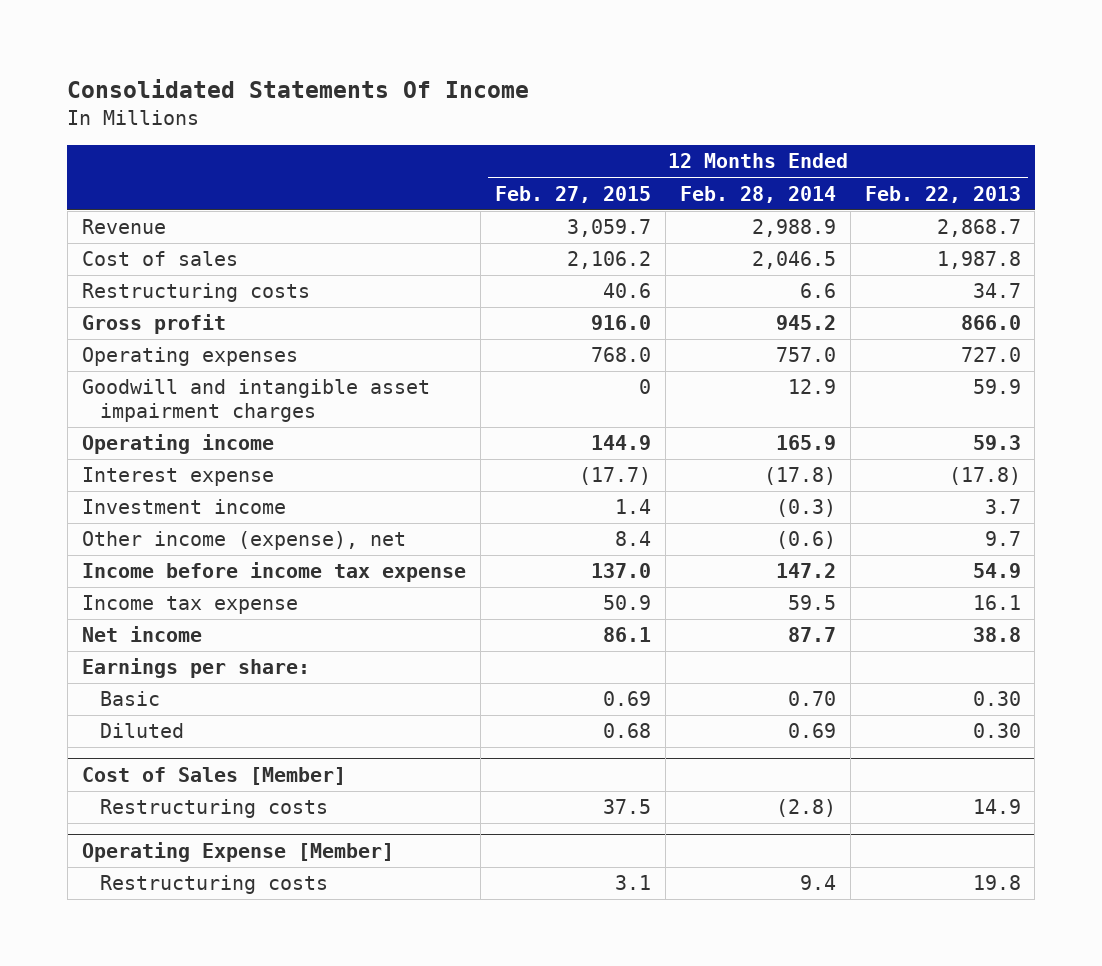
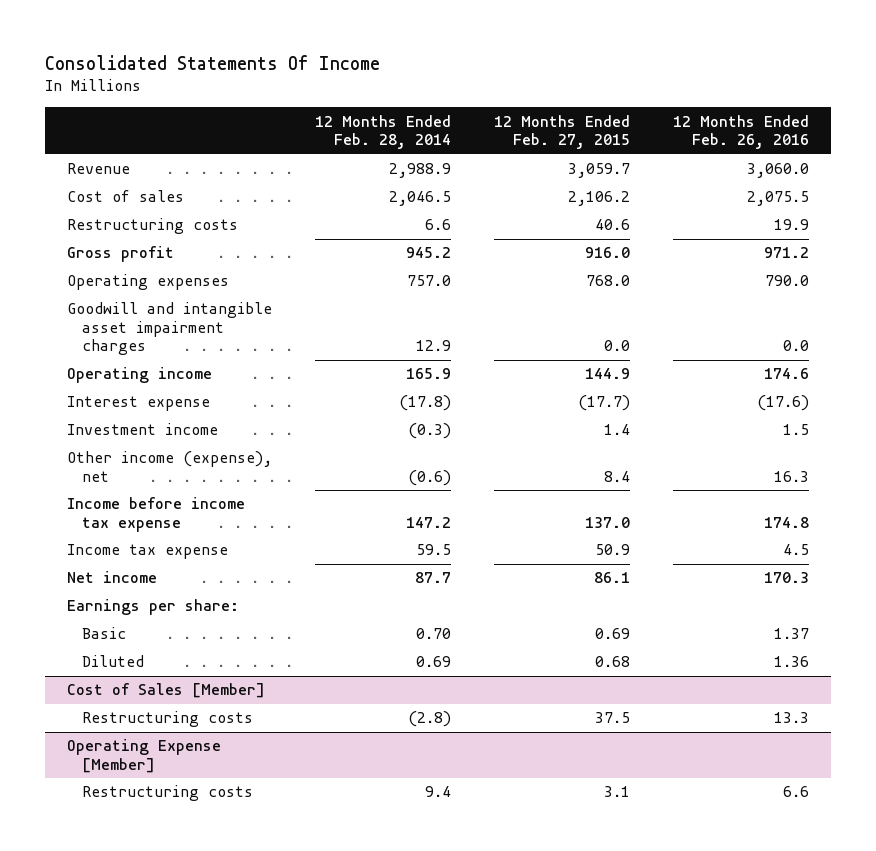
- | 12 Months Ended Feb. 27, 2015 | 12 Months Ended Feb. 28, 2014 | 12 Months Ended Feb. 22, 2013
+ | 12 Months Ended Feb. 28, 2014 | 12 Months Ended Feb. 27, 2015 | 12 Months Ended Feb. 26, 2016
- Goodwill and intangible asset impairment charges | 0 | 12.9 | 59.9
+ Goodwill and intangible asset impairment charges | 12.9 | 0.0 | 0.0

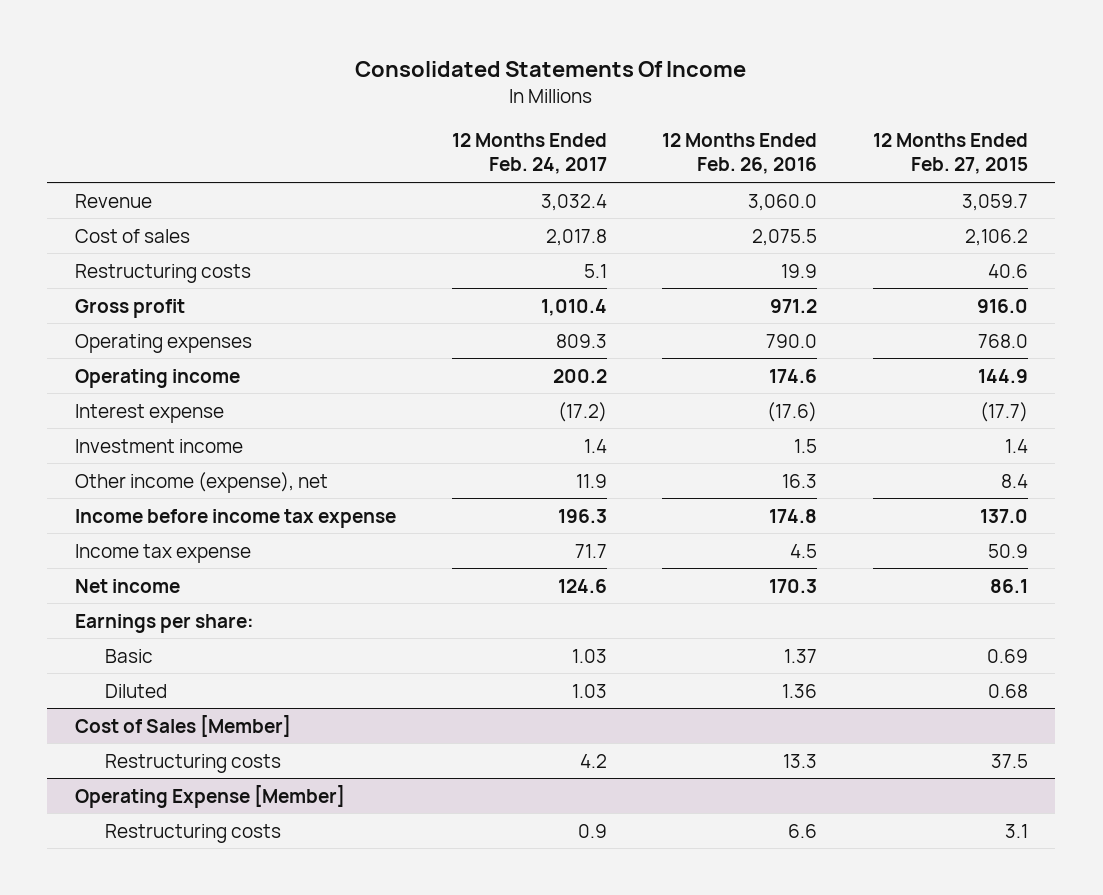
- | 12 Months Ended Feb. 28, 2014 | 12 Months Ended Feb. 27, 2015 | 12 Months Ended Feb. 26, 2016
+ | 12 Months Ended Feb. 24, 2017 | 12 Months Ended Feb. 26, 2016 | 12 Months Ended Feb. 27, 2015
- Goodwill and intangible asset impairment charges | 12.9 | 0.0 | 0.0

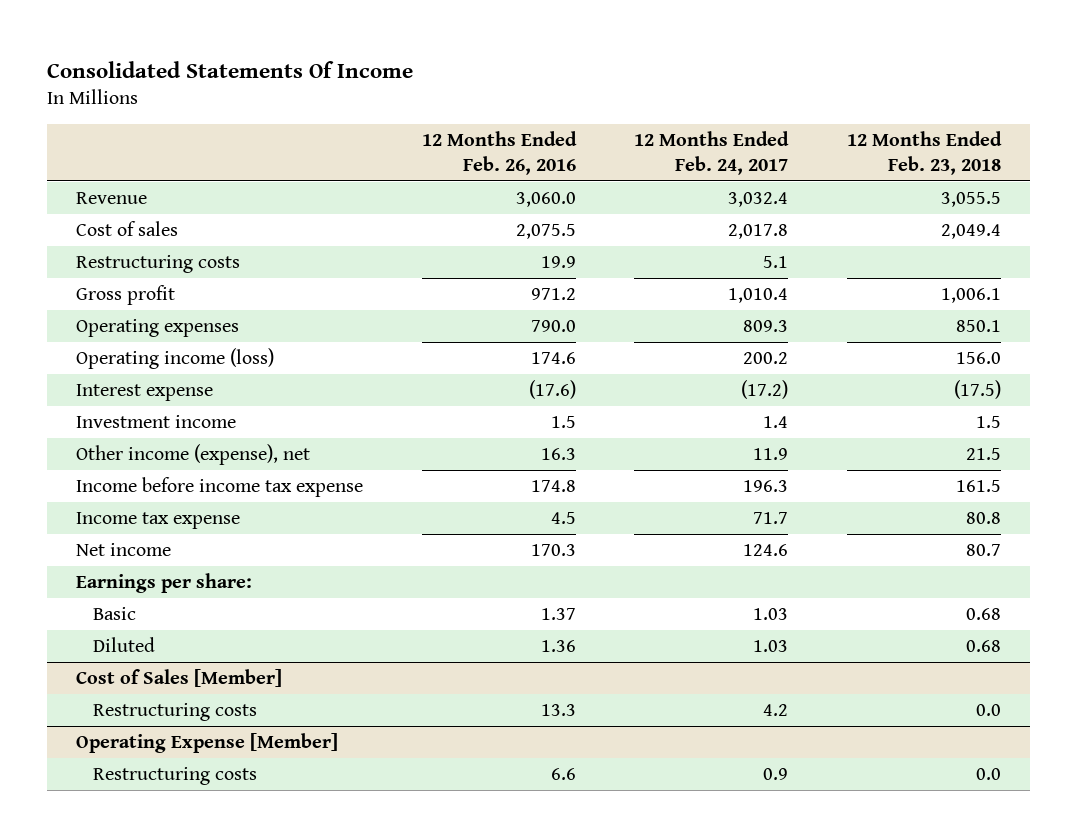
- | 12 Months Ended Feb. 24, 2017 | 12 Months Ended Feb. 26, 2016 | 12 Months Ended Feb. 27, 2015
+ | 12 Months Ended Feb. 26, 2016 | 12 Months Ended Feb. 24, 2017 | 12 Months Ended Feb. 23, 2018
- Operating income | 200.2 | 174.6 | 144.9
+ Operating income (loss) | 174.6 | 200.2 | 156.0

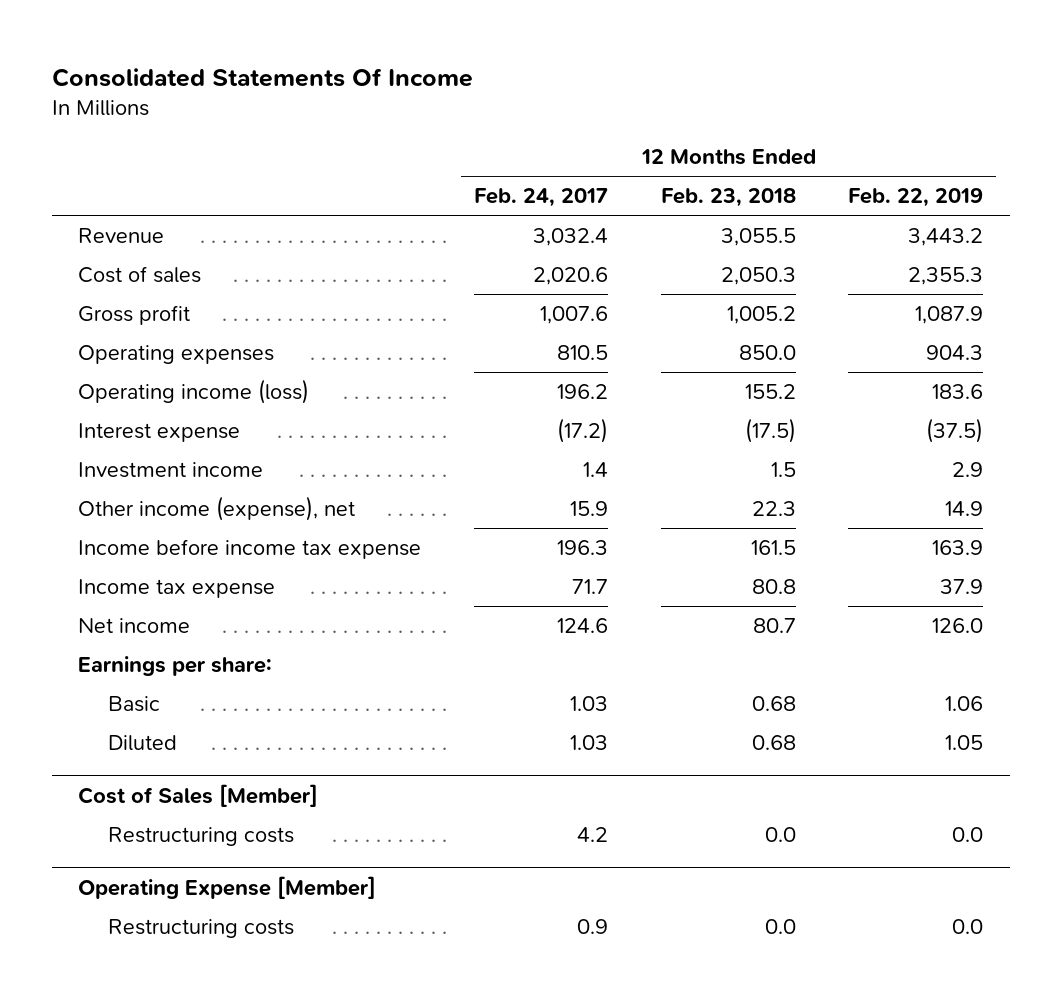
- | 12 Months Ended Feb. 26, 2016 | 12 Months Ended Feb. 24, 2017 | 12 Months Ended Feb. 23, 2018
+ | 12 Months Ended Feb. 24, 2017 | 12 Months Ended Feb. 23, 2018 | 12 Months Ended Feb. 22, 2019
- Cost of sales | 2,075.5 | 2,017.8 | 2,049.4
- Restructuring costs | 19.9 | 5.1 |
- Gross profit | 971.2 | 1,010.4 | 1,006.1
- Operating expenses | 790.0 | 809.3 | 850.1
- Operating income (loss) | 174.6 | 200.2 | 156.0
+ Cost of sales | 2,020.6 | 2,050.3 | 2,355.3
+ Gross profit | 1,007.6 | 1,005.2 | 1,087.9
+ Operating expenses | 810.5 | 850.0 | 904.3
+ Operating income (loss) | 196.2 | 155.2 | 183.6
- Other income (expense), net | 16.3 | 11.9 | 21.5
+ Other income (expense), net | 15.9 | 22.3 | 14.9

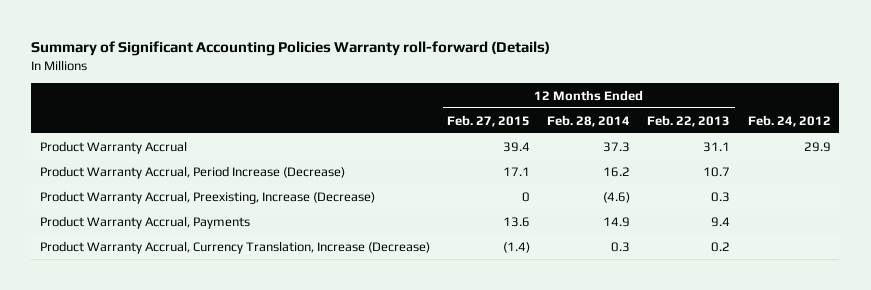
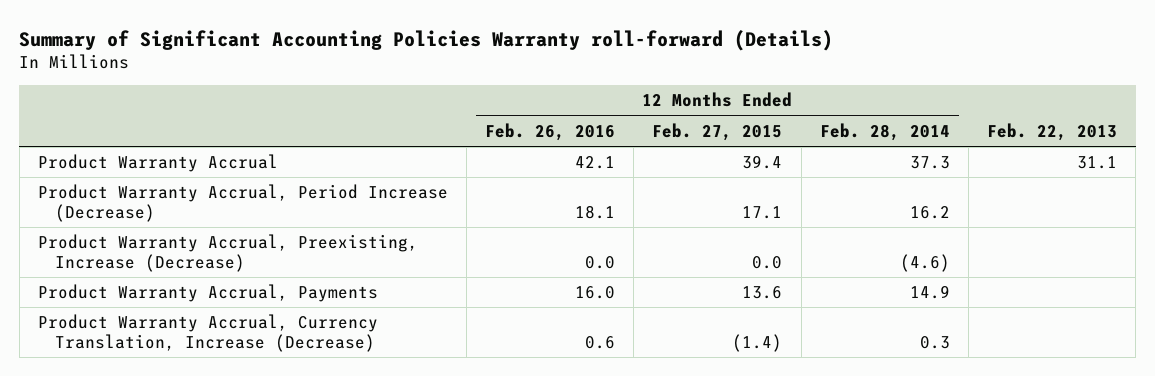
- | 12 Months Ended Feb. 27, 2015 | 12 Months Ended Feb. 28, 2014 | 12 Months Ended Feb. 22, 2013 | Feb. 24, 2012
+ | 12 Months Ended Feb. 26, 2016 | 12 Months Ended Feb. 27, 2015 | 12 Months Ended Feb. 28, 2014 | Feb. 22, 2013
- Product Warranty Accrual, Preexisting, Increase (Decrease) | 0 | (4.6) | 0.3 |
+ Product Warranty Accrual, Preexisting, Increase (Decrease) | 0.0 | 0.0 | (4.6) |

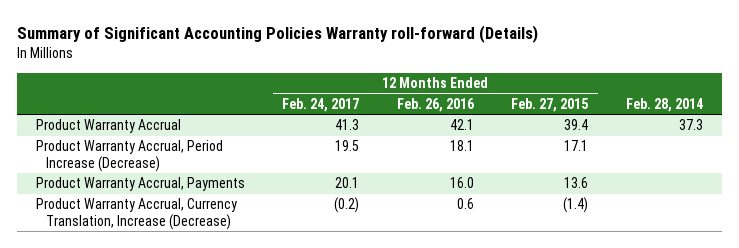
- | 12 Months Ended Feb. 26, 2016 | 12 Months Ended Feb. 27, 2015 | 12 Months Ended Feb. 28, 2014 | Feb. 22, 2013
+ | 12 Months Ended Feb. 24, 2017 | 12 Months Ended Feb. 26, 2016 | 12 Months Ended Feb. 27, 2015 | Feb. 28, 2014
- Product Warranty Accrual, Preexisting, Increase (Decrease) | 0.0 | 0.0 | (4.6) |

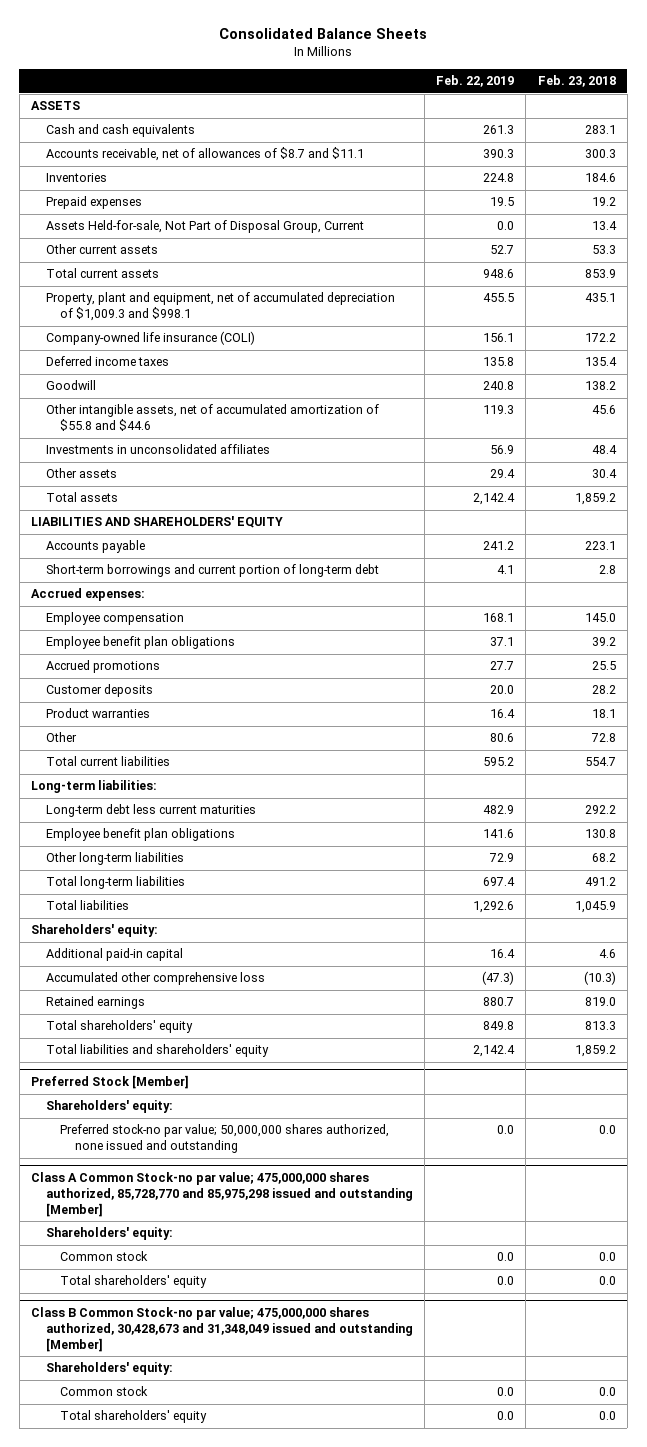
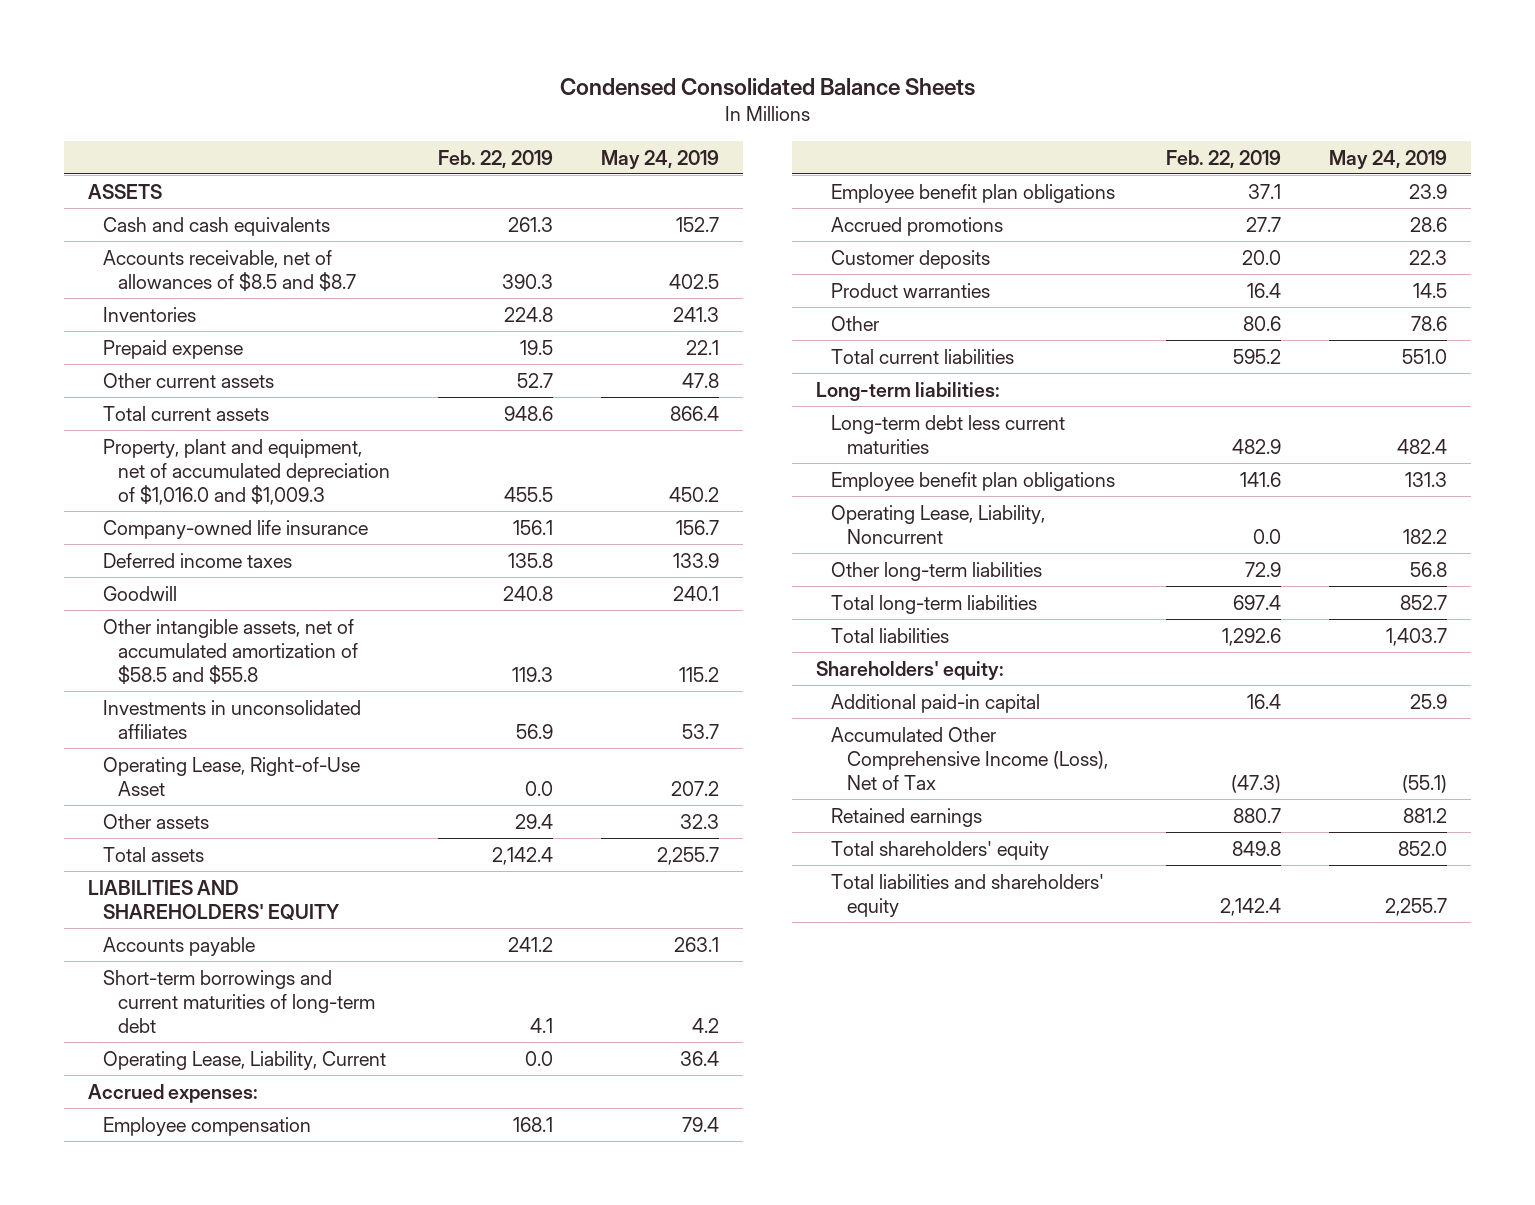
- Consolidated Balance Sheets
+ Condensed Consolidated Balance Sheets
- | Feb. 22, 2019 | Feb. 23, 2018
+ | Feb. 22, 2019 | May 24, 2019
- Accounts receivable, net of allowances of $8.7 and $11.1 | 390.3 | 300.3
+ Accounts receivable, net of allowances of $8.5 and $8.7 | 390.3 | 402.5
- Prepaid expenses | 19.5 | 19.2
- Assets Held-for-sale, Not Part of Disposal Group, Current | 0.0 | 13.4
+ Prepaid expense | 19.5 | 22.1
- Property, plant and equipment, net of accumulated depreciation of $1,009.3 and $998.1 | 455.5 | 435.1
- Company-owned life insurance (COLI) | 156.1 | 172.2
+ Property, plant and equipment, net of accumulated depreciation of $1,016.0 and $1,009.3 | 455.5 | 450.2
+ Company-owned life insurance | 156.1 | 156.7
- Other intangible assets, net of accumulated amortization of $55.8 and $44.6 | 119.3 | 45.6
+ Other intangible assets, net of accumulated amortization of $58.5 and $55.8 | 119.3 | 115.2
+ Operating Lease, Right-of-Use Asset | 0.0 | 207.2
- Short-term borrowings and current portion of long-term debt | 4.1 | 2.8
+ Short-term borrowings and current maturities of long-term debt | 4.1 | 4.2
+ Operating Lease, Liability, Current | 0.0 | 36.4
+ Operating Lease, Liability, Noncurrent | 0.0 | 182.2
- Accumulated other comprehensive loss | (47.3) | (10.3)
+ Accumulated Other Comprehensive Income (Loss), Net of Tax | (47.3) | (55.1)
- Preferred Stock [Member]
- Shareholders' equity:
- Preferred stock-no par value; 50,000,000 shares authorized, none issued and outstanding | 0.0 | 0.0
- Class A Common Stock-no par value; 475,000,000 shares authorized, 85,728,770 and 85,975,298 issued and outstanding [Member]
- Shareholders' equity:
- Common stock | 0.0 | 0.0
- Total shareholders' equity | 0.0 | 0.0
- Class B Common Stock-no par value; 475,000,000 shares authorized, 30,428,673 and 31,348,049 issued and outstanding [Member]
- Shareholders' equity:
- Common stock | 0.0 | 0.0
- Total shareholders' equity | 0.0 | 0.0

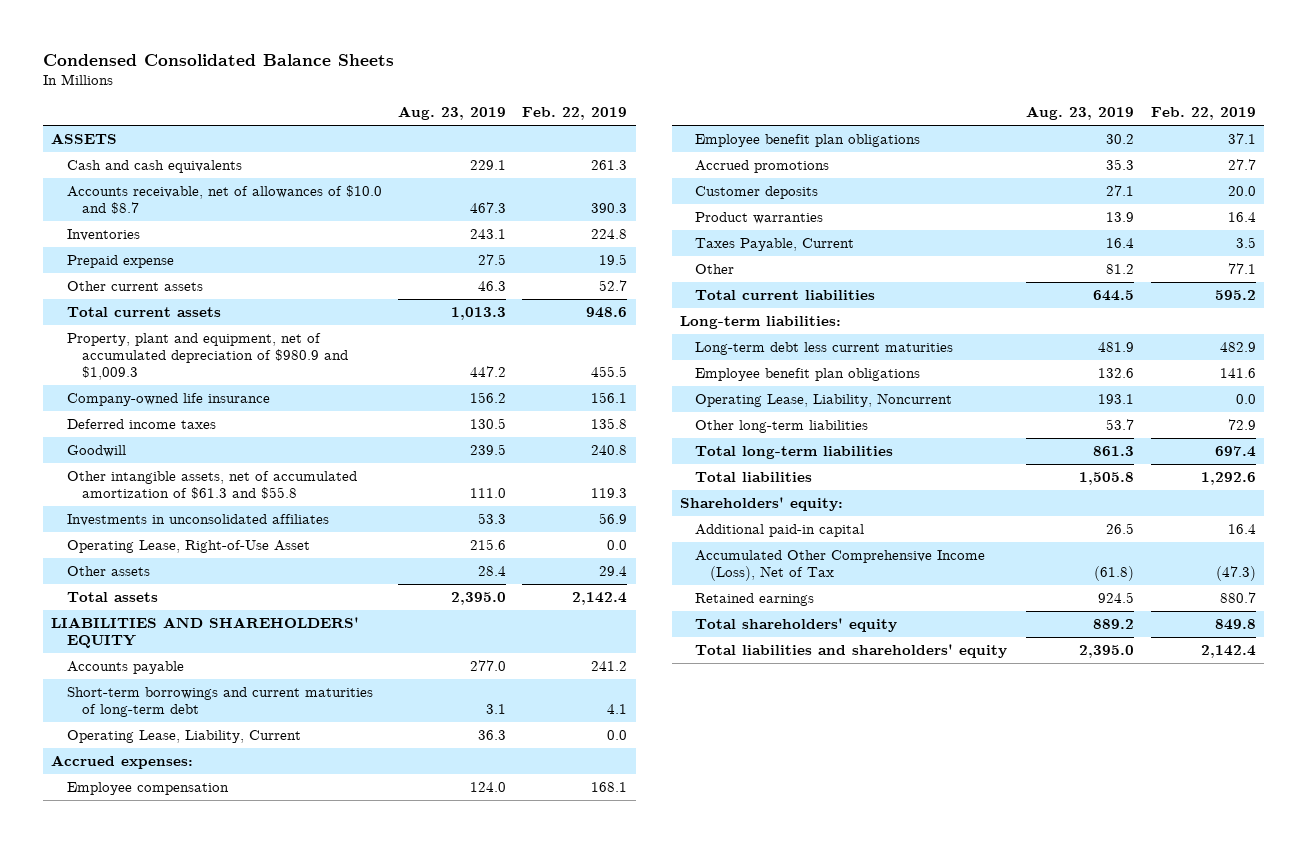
- | Feb. 22, 2019 | May 24, 2019
+ | Aug. 23, 2019 | Feb. 22, 2019
- Accounts receivable, net of allowances of $8.5 and $8.7 | 390.3 | 402.5
+ Accounts receivable, net of allowances of $10.0 and $8.7 | 467.3 | 390.3
- Property, plant and equipment, net of accumulated depreciation of $1,016.0 and $1,009.3 | 455.5 | 450.2
+ Property, plant and equipment, net of accumulated depreciation of $980.9 and $1,009.3 | 447.2 | 455.5
- Other intangible assets, net of accumulated amortization of $58.5 and $55.8 | 119.3 | 115.2
+ Other intangible assets, net of accumulated amortization of $61.3 and $55.8 | 111.0 | 119.3
- Other | 80.6 | 78.6
+ Taxes Payable, Current | 16.4 | 3.5
+ Other | 81.2 | 77.1

